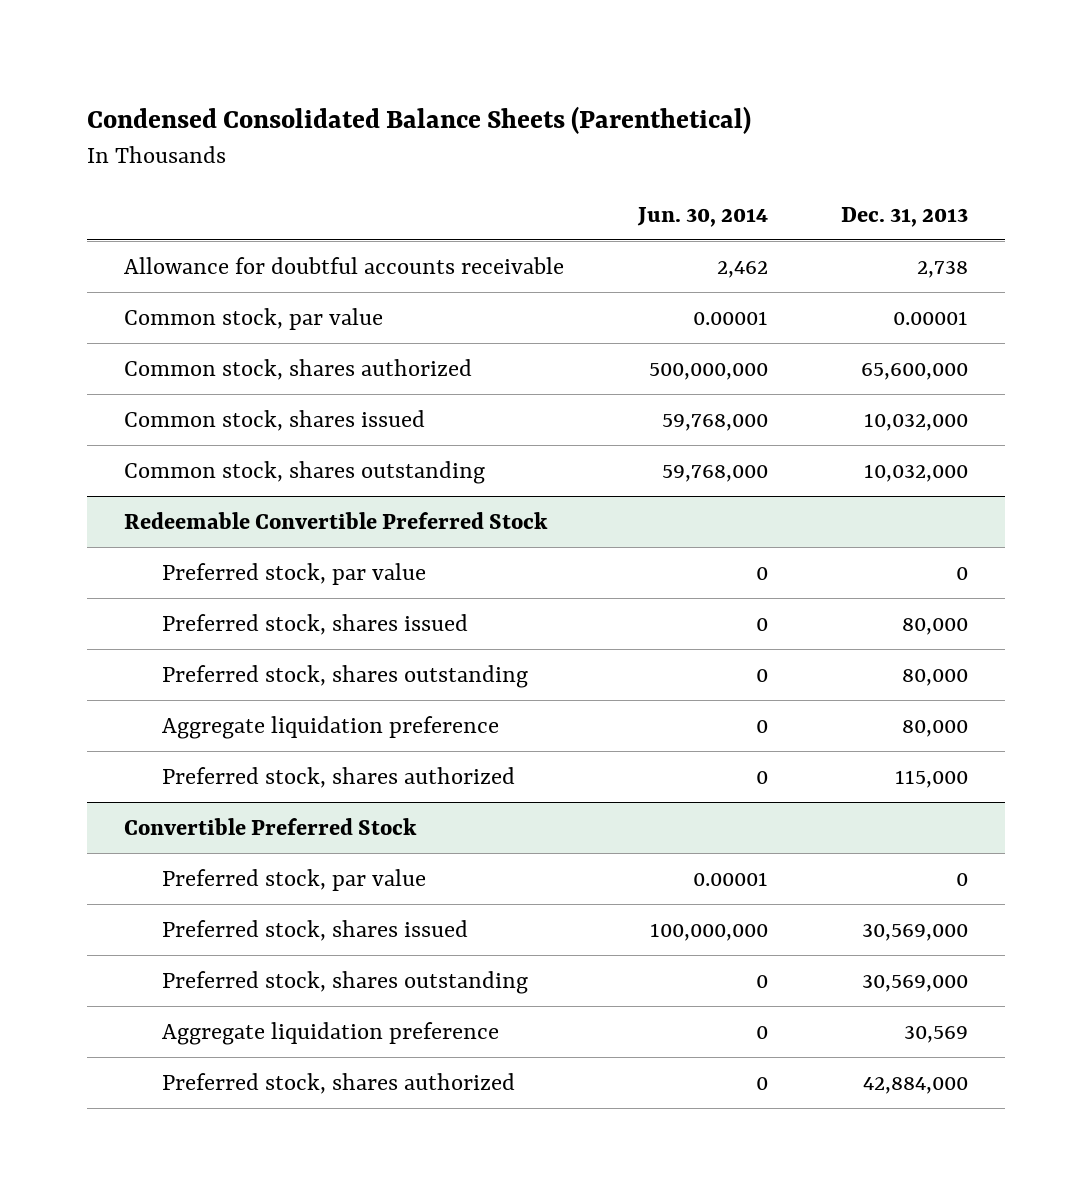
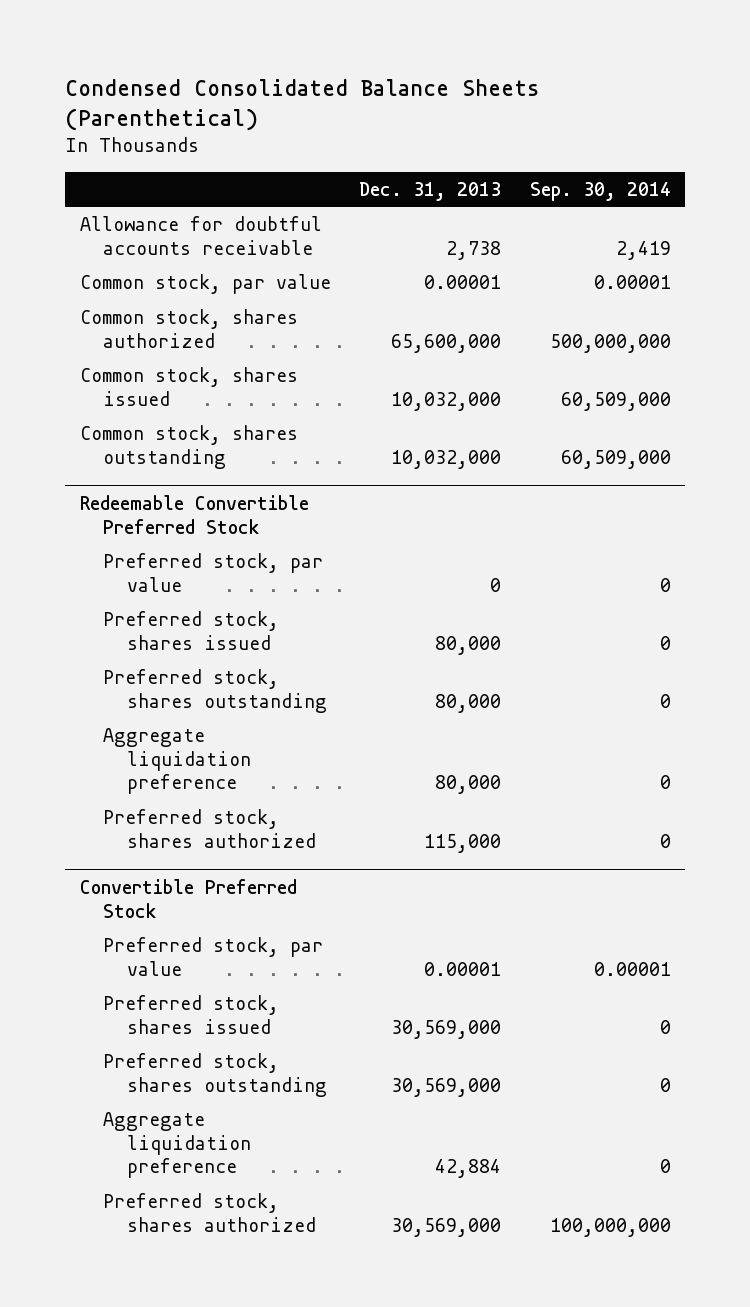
- | Jun. 30, 2014 | Dec. 31, 2013
+ | Dec. 31, 2013 | Sep. 30, 2014
@ Convertible Preferred Stock
- Preferred stock, par value | 0.00001 | 0
+ Preferred stock, par value | 0.00001 | 0.00001
- Aggregate liquidation preference | 0 | 30,569
- Preferred stock, shares authorized | 0 | 42,884,000
+ Aggregate liquidation preference | 42,884 | 0
+ Preferred stock, shares authorized | 30,569,000 | 100,000,000

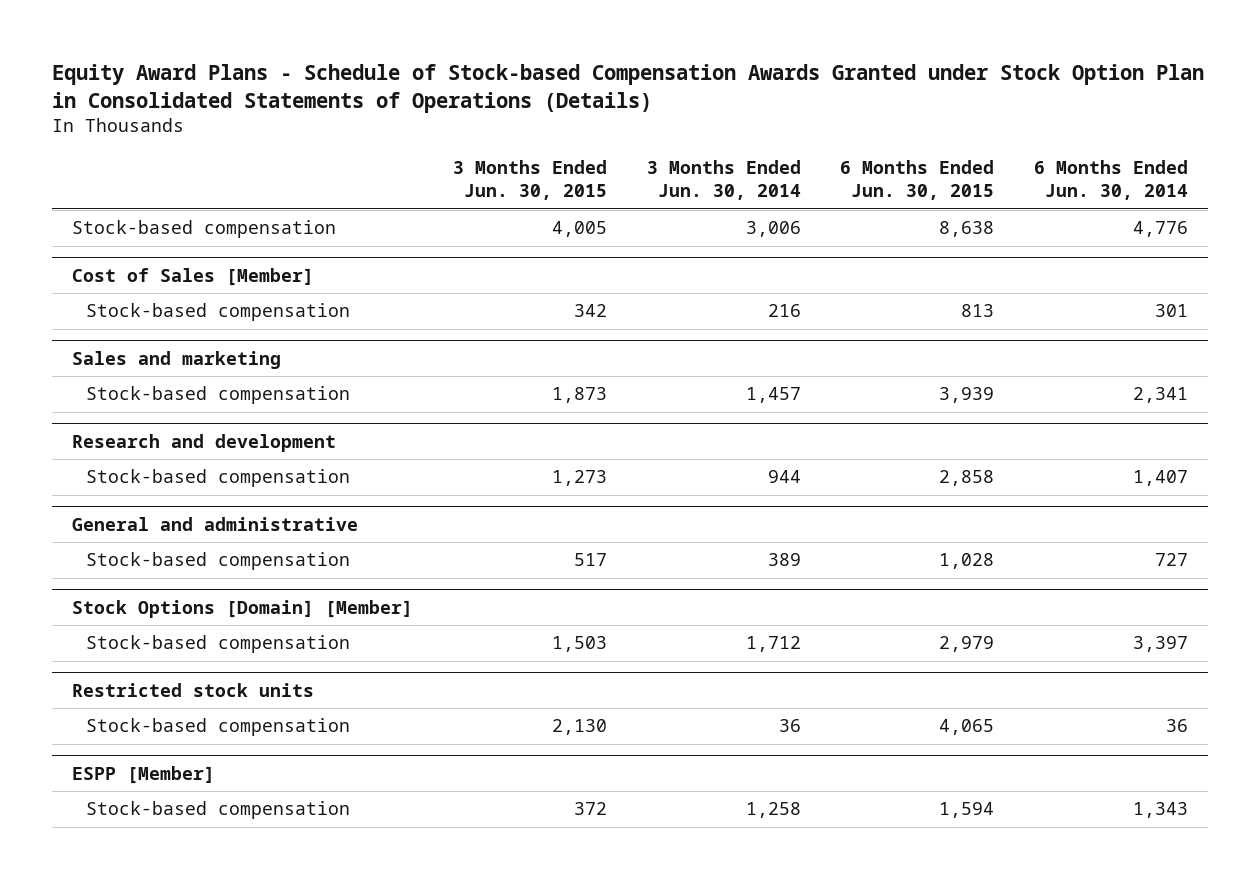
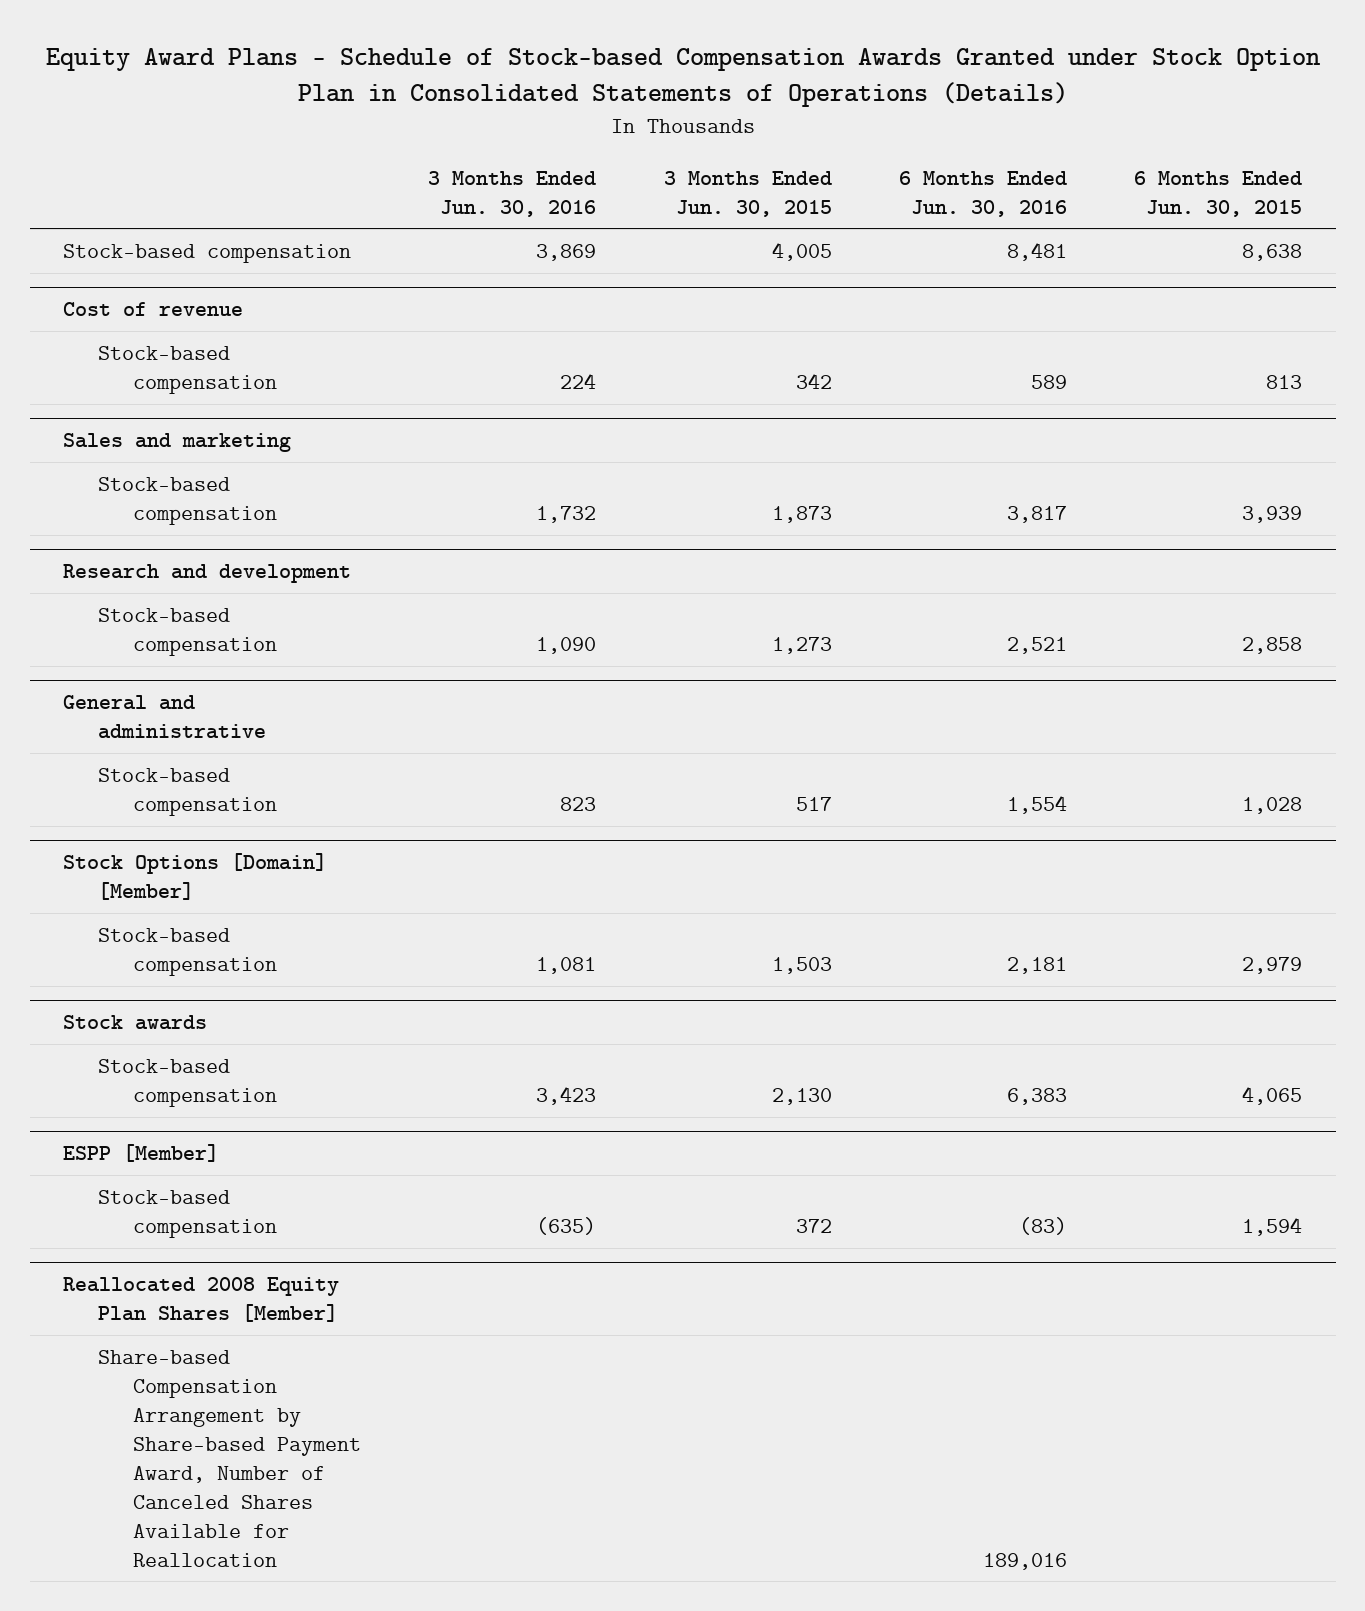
- | 3 Months Ended Jun. 30, 2015 | 3 Months Ended Jun. 30, 2014 | 6 Months Ended Jun. 30, 2015 | 6 Months Ended Jun. 30, 2014
+ | 3 Months Ended Jun. 30, 2016 | 3 Months Ended Jun. 30, 2015 | 6 Months Ended Jun. 30, 2016 | 6 Months Ended Jun. 30, 2015
- Cost of Sales [Member]
+ Cost of revenue
- Restricted stock units
+ Stock awards
+ Reallocated 2008 Equity Plan Shares [Member]
+ Share-based Compensation Arrangement by Share-based Payment Award, Number of Canceled Shares Available for Reallocation | | | 189,016 |

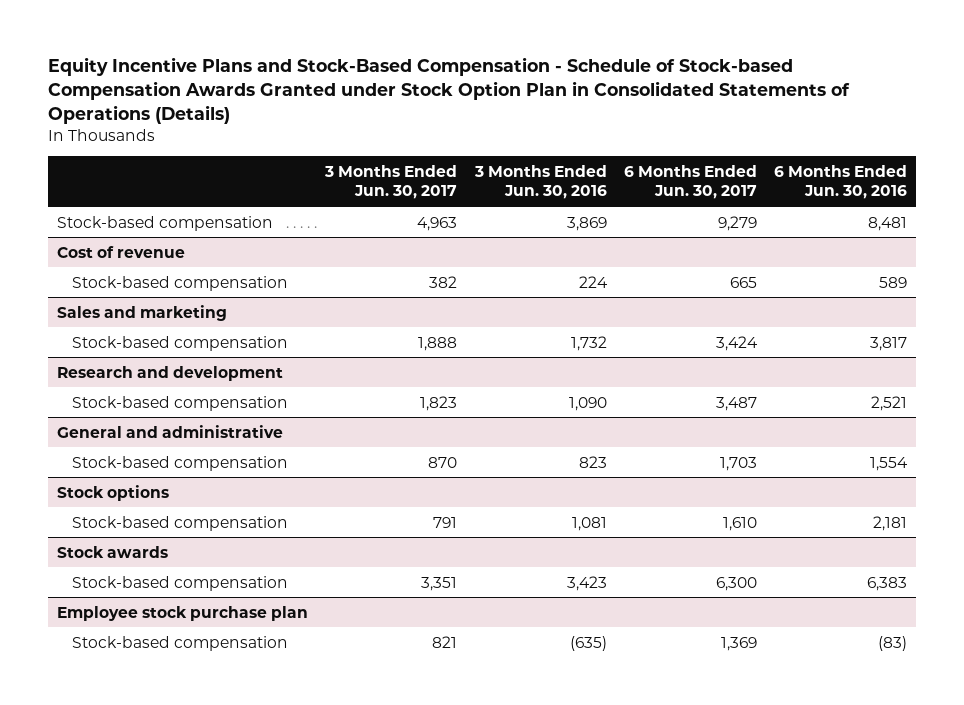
- Equity Award Plans - Schedule of Stock-based Compensation Awards Granted under Stock Option Plan in Consolidated Statements of Operations (Details)
+ Equity Incentive Plans and Stock-Based Compensation - Schedule of Stock-based Compensation Awards Granted under Stock Option Plan in Consolidated Statements of Operations (Details)
- | 3 Months Ended Jun. 30, 2016 | 3 Months Ended Jun. 30, 2015 | 6 Months Ended Jun. 30, 2016 | 6 Months Ended Jun. 30, 2015
+ | 3 Months Ended Jun. 30, 2017 | 3 Months Ended Jun. 30, 2016 | 6 Months Ended Jun. 30, 2017 | 6 Months Ended Jun. 30, 2016
- Stock Options [Domain] [Member]
+ Stock options
- ESPP [Member]
+ Employee stock purchase plan
- Reallocated 2008 Equity Plan Shares [Member]
- Share-based Compensation Arrangement by Share-based Payment Award, Number of Canceled Shares Available for Reallocation | | | 189,016 |

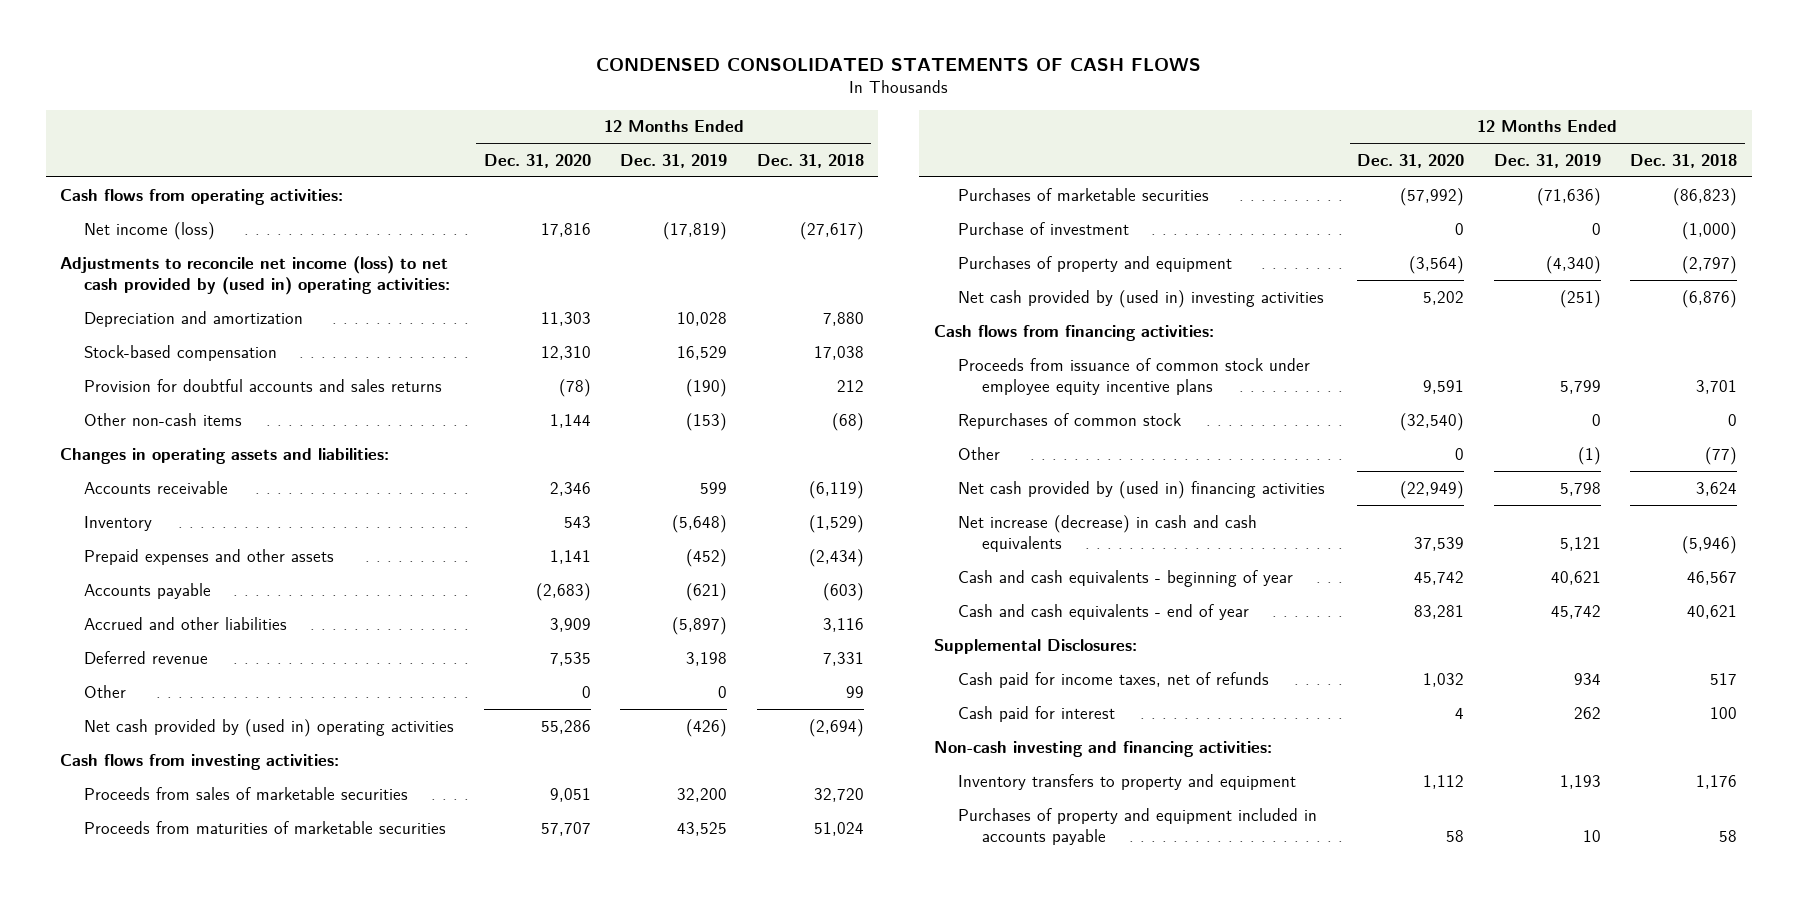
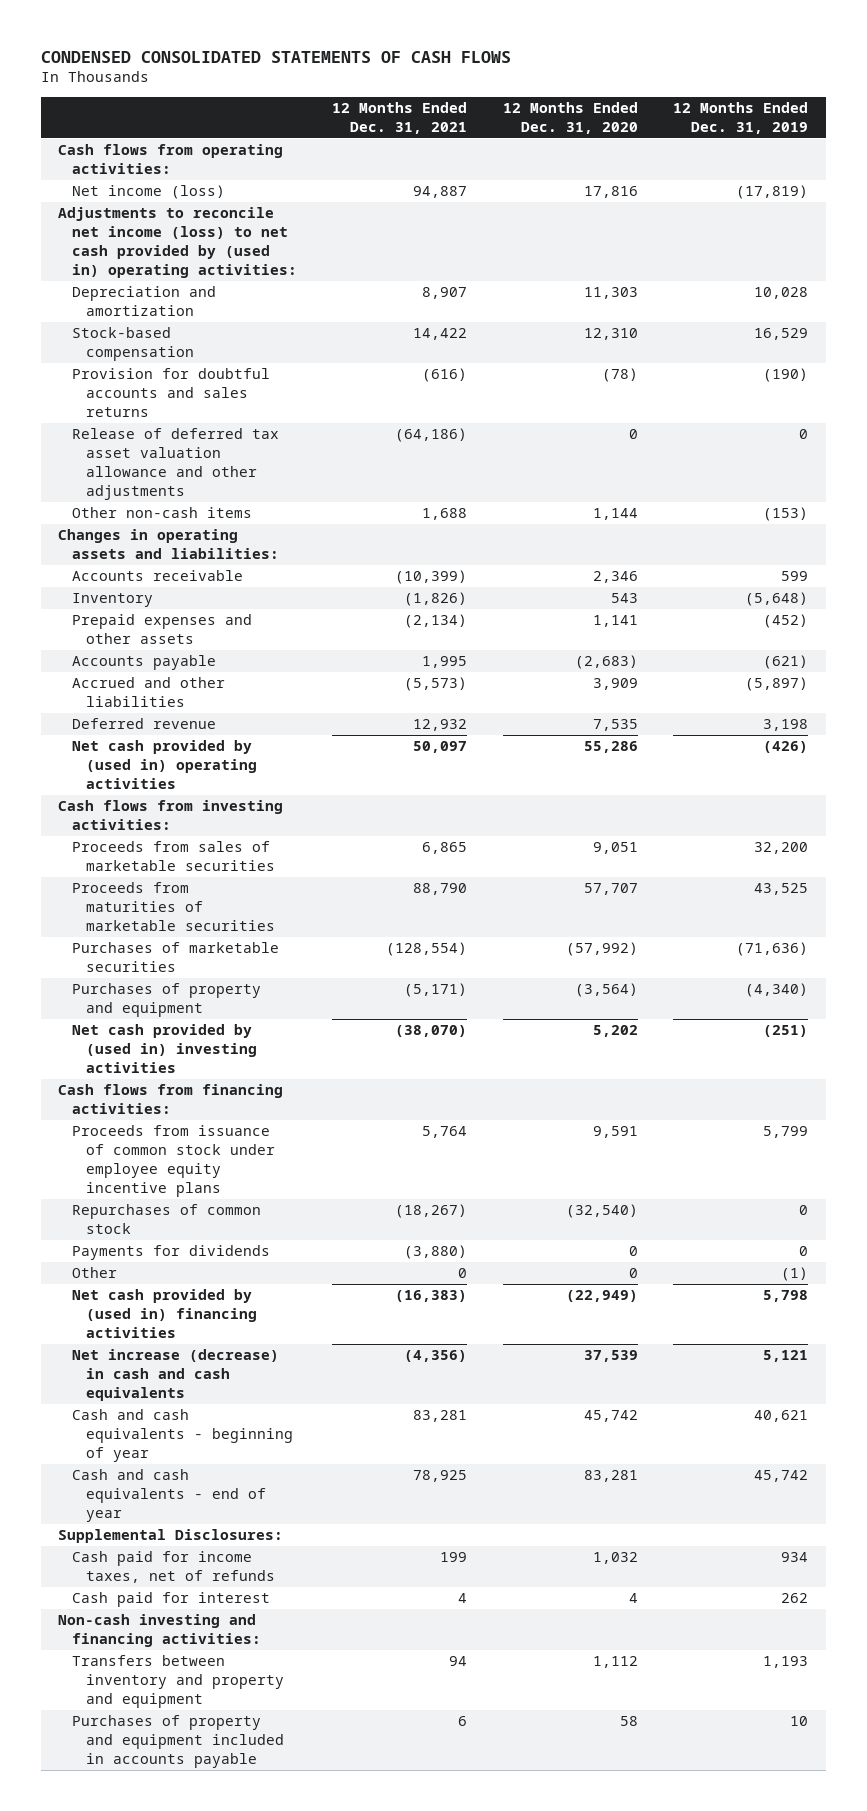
- | 12 Months Ended Dec. 31, 2020 | 12 Months Ended Dec. 31, 2019 | 12 Months Ended Dec. 31, 2018
+ | 12 Months Ended Dec. 31, 2021 | 12 Months Ended Dec. 31, 2020 | 12 Months Ended Dec. 31, 2019
+ Release of deferred tax asset valuation allowance and other adjustments | (64,186) | 0 | 0
- Other | 0 | 0 | 99
- Purchase of investment | 0 | 0 | (1,000)
+ Payments for dividends | (3,880) | 0 | 0
- Inventory transfers to property and equipment | 1,112 | 1,193 | 1,176
+ Transfers between inventory and property and equipment | 94 | 1,112 | 1,193

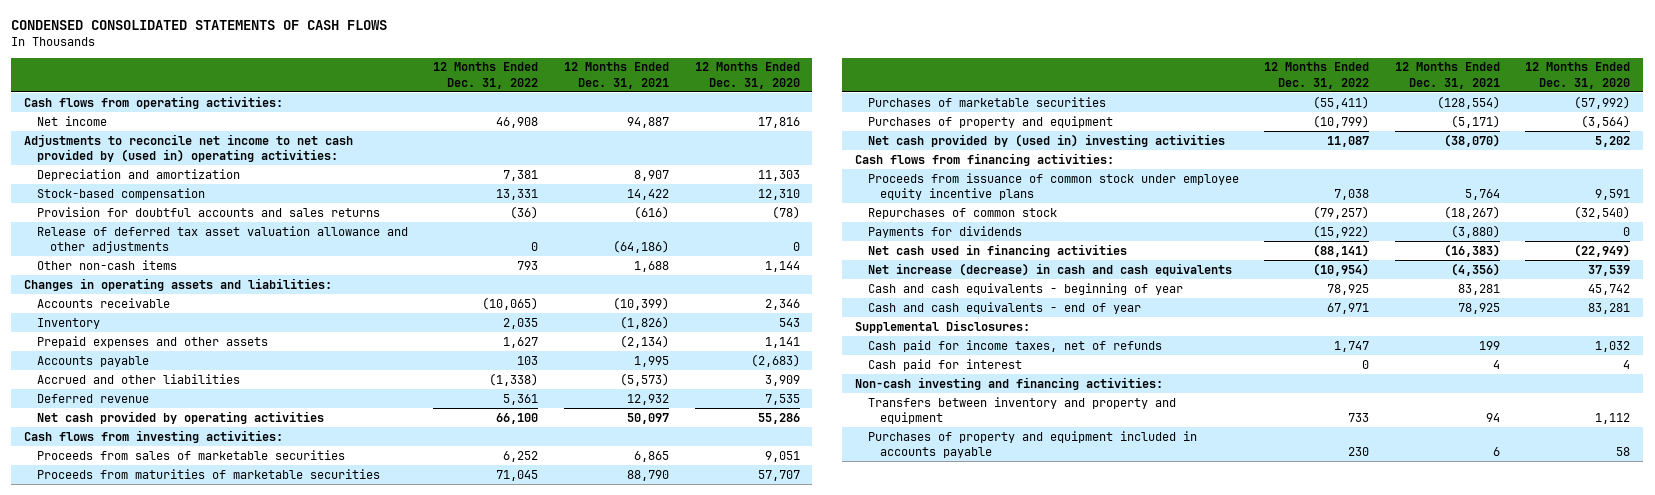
- | 12 Months Ended Dec. 31, 2021 | 12 Months Ended Dec. 31, 2020 | 12 Months Ended Dec. 31, 2019
+ | 12 Months Ended Dec. 31, 2022 | 12 Months Ended Dec. 31, 2021 | 12 Months Ended Dec. 31, 2020
- Net income (loss) | 94,887 | 17,816 | (17,819)
- Adjustments to reconcile net income (loss) to net cash provided by (used in) operating activities:
+ Net income | 46,908 | 94,887 | 17,816
+ Adjustments to reconcile net income to net cash provided by (used in) operating activities:
- Net cash provided by (used in) operating activities | 50,097 | 55,286 | (426)
+ Net cash provided by operating activities | 66,100 | 50,097 | 55,286
- Other | 0 | 0 | (1)
- Net cash provided by (used in) financing activities | (16,383) | (22,949) | 5,798
+ Net cash used in financing activities | (88,141) | (16,383) | (22,949)

